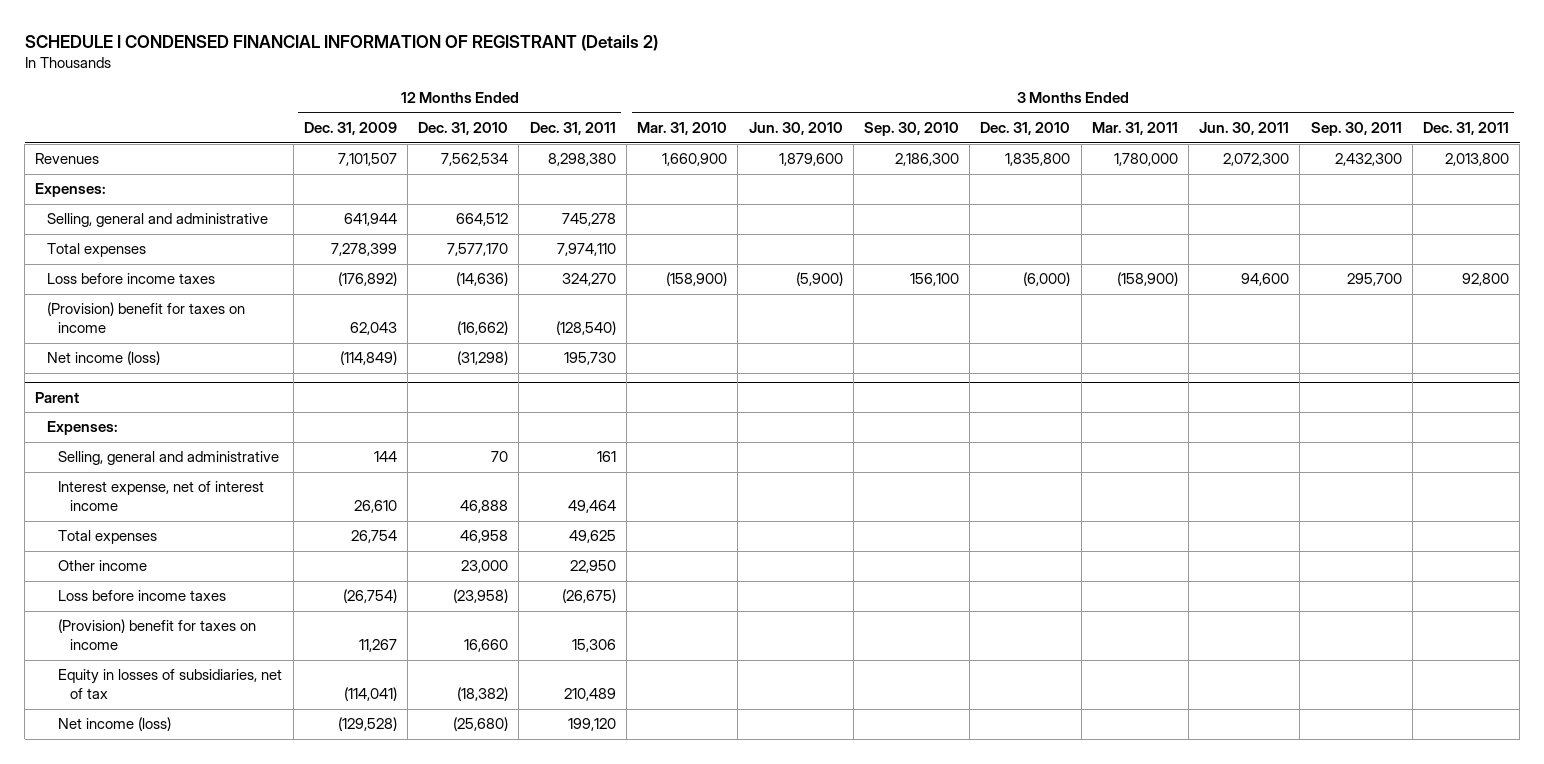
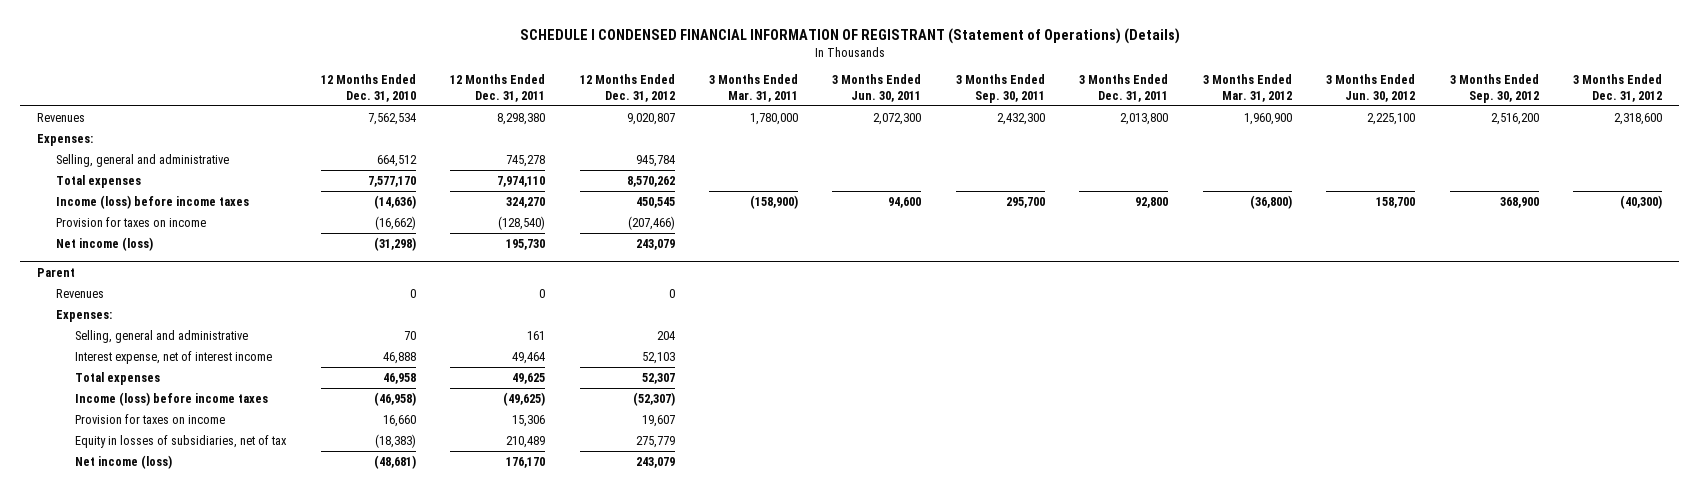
- SCHEDULE I CONDENSED FINANCIAL INFORMATION OF REGISTRANT (Details 2)
+ SCHEDULE I CONDENSED FINANCIAL INFORMATION OF REGISTRANT (Statement of Operations) (Details)
- | 12 Months Ended Dec. 31, 2009 | 12 Months Ended Dec. 31, 2010 | 12 Months Ended Dec. 31, 2011 | 3 Months Ended Mar. 31, 2010 | 3 Months Ended Jun. 30, 2010 | 3 Months Ended Sep. 30, 2010 | 3 Months Ended Dec. 31, 2010 | 3 Months Ended Mar. 31, 2011 | 3 Months Ended Jun. 30, 2011 | 3 Months Ended Sep. 30, 2011 | 3 Months Ended Dec. 31, 2011
+ | 12 Months Ended Dec. 31, 2010 | 12 Months Ended Dec. 31, 2011 | 12 Months Ended Dec. 31, 2012 | 3 Months Ended Mar. 31, 2011 | 3 Months Ended Jun. 30, 2011 | 3 Months Ended Sep. 30, 2011 | 3 Months Ended Dec. 31, 2011 | 3 Months Ended Mar. 31, 2012 | 3 Months Ended Jun. 30, 2012 | 3 Months Ended Sep. 30, 2012 | 3 Months Ended Dec. 31, 2012
- Loss before income taxes | (176,892) | (14,636) | 324,270 | (158,900) | (5,900) | 156,100 | (6,000) | (158,900) | 94,600 | 295,700 | 92,800
- (Provision) benefit for taxes on income | 62,043 | (16,662) | (128,540) | | | | | | | |
+ Income (loss) before income taxes | (14,636) | 324,270 | 450,545 | (158,900) | 94,600 | 295,700 | 92,800 | (36,800) | 158,700 | 368,900 | (40,300)
+ Provision for taxes on income | (16,662) | (128,540) | (207,466) | | | | | | | |
@ Parent
+ Revenues | 0 | 0 | 0 | | | | | | | |
- Other income | | 23,000 | 22,950 | | | | | | | |
- Loss before income taxes | (26,754) | (23,958) | (26,675) | | | | | | | |
- (Provision) benefit for taxes on income | 11,267 | 16,660 | 15,306 | | | | | | | |
- Equity in losses of subsidiaries, net of tax | (114,041) | (18,382) | 210,489 | | | | | | | |
- Net income (loss) | (129,528) | (25,680) | 199,120 | | | | | | | |
+ Income (loss) before income taxes | (46,958) | (49,625) | (52,307) | | | | | | | |
+ Provision for taxes on income | 16,660 | 15,306 | 19,607 | | | | | | | |
+ Equity in losses of subsidiaries, net of tax | (18,383) | 210,489 | 275,779 | | | | | | | |
+ Net income (loss) | (48,681) | 176,170 | 243,079 | | | | | | | |

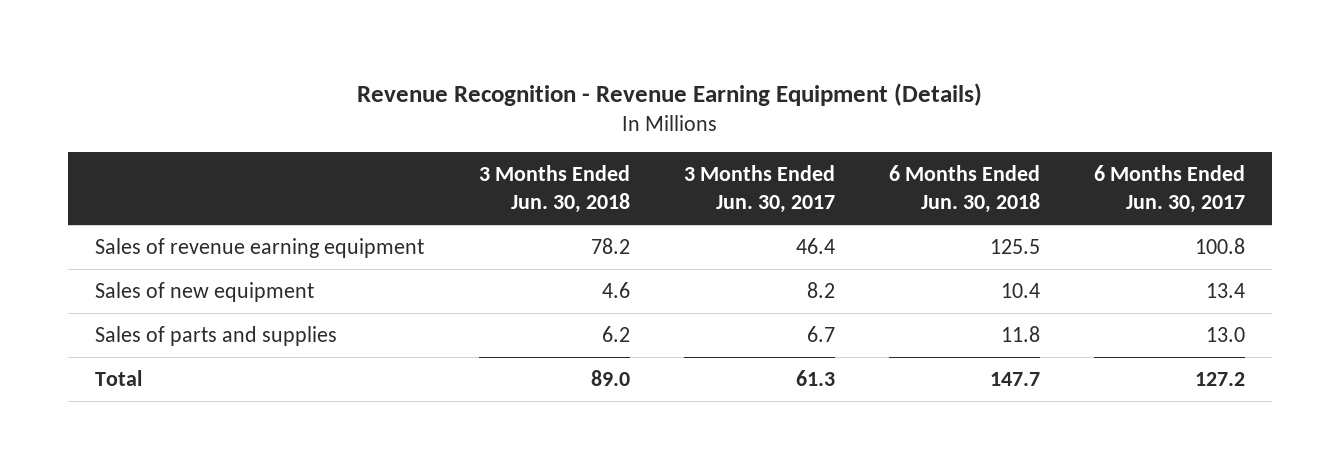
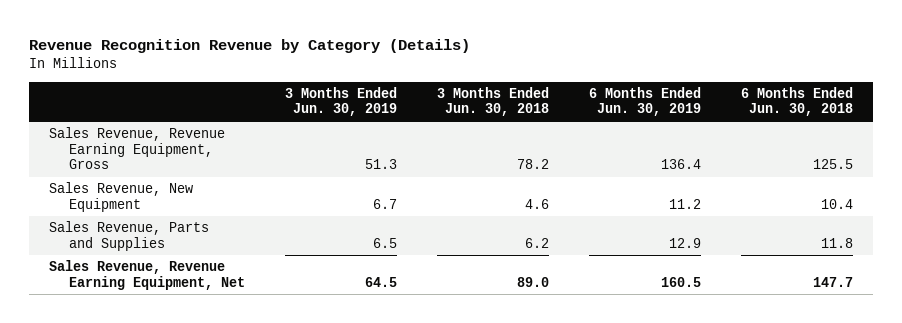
- Revenue Recognition - Revenue Earning Equipment (Details)
+ Revenue Recognition Revenue by Category (Details)
- | 3 Months Ended Jun. 30, 2018 | 3 Months Ended Jun. 30, 2017 | 6 Months Ended Jun. 30, 2018 | 6 Months Ended Jun. 30, 2017
+ | 3 Months Ended Jun. 30, 2019 | 3 Months Ended Jun. 30, 2018 | 6 Months Ended Jun. 30, 2019 | 6 Months Ended Jun. 30, 2018
- Sales of revenue earning equipment | 78.2 | 46.4 | 125.5 | 100.8
- Sales of new equipment | 4.6 | 8.2 | 10.4 | 13.4
- Sales of parts and supplies | 6.2 | 6.7 | 11.8 | 13.0
- Total | 89.0 | 61.3 | 147.7 | 127.2
+ Sales Revenue, Revenue Earning Equipment, Gross | 51.3 | 78.2 | 136.4 | 125.5
+ Sales Revenue, New Equipment | 6.7 | 4.6 | 11.2 | 10.4
+ Sales Revenue, Parts and Supplies | 6.5 | 6.2 | 12.9 | 11.8
+ Sales Revenue, Revenue Earning Equipment, Net | 64.5 | 89.0 | 160.5 | 147.7

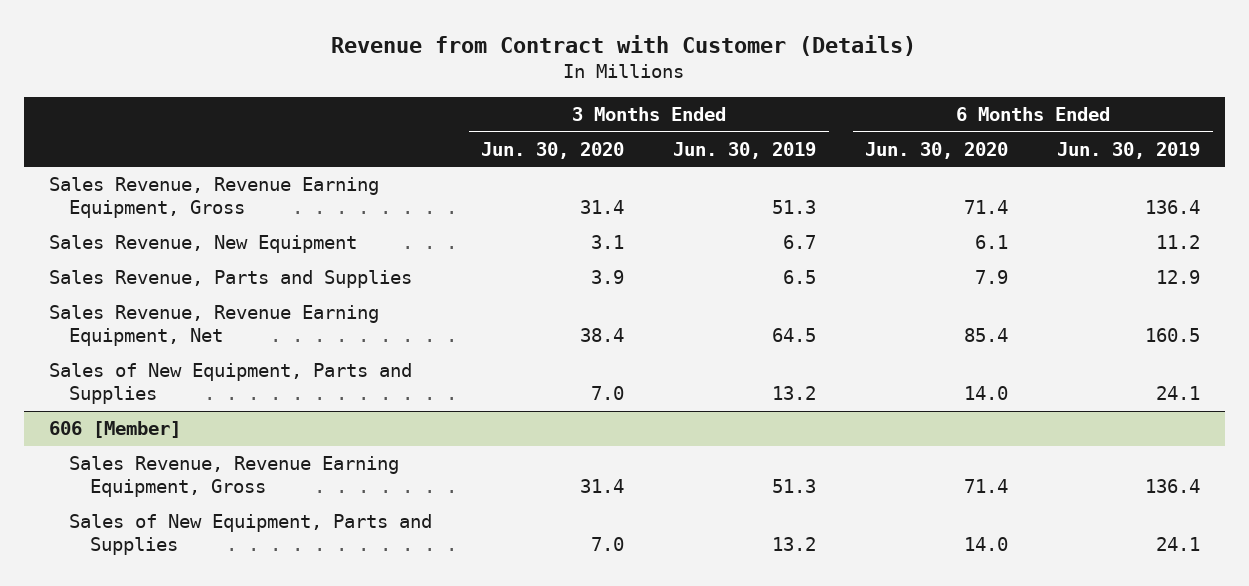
- Revenue Recognition Revenue by Category (Details)
+ Revenue from Contract with Customer (Details)
- | 3 Months Ended Jun. 30, 2019 | 3 Months Ended Jun. 30, 2018 | 6 Months Ended Jun. 30, 2019 | 6 Months Ended Jun. 30, 2018
+ | 3 Months Ended Jun. 30, 2020 | 3 Months Ended Jun. 30, 2019 | 6 Months Ended Jun. 30, 2020 | 6 Months Ended Jun. 30, 2019
+ Sales of New Equipment, Parts and Supplies | 7.0 | 13.2 | 14.0 | 24.1
+ 606 [Member]
+ Sales Revenue, Revenue Earning Equipment, Gross | 31.4 | 51.3 | 71.4 | 136.4
+ Sales of New Equipment, Parts and Supplies | 7.0 | 13.2 | 14.0 | 24.1

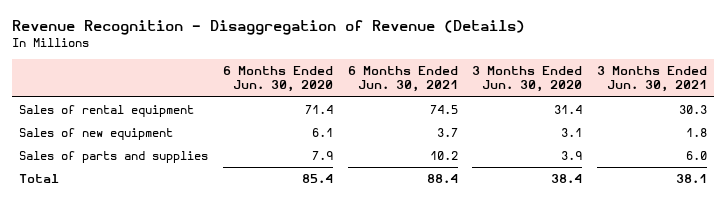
- Revenue from Contract with Customer (Details)
+ Revenue Recognition - Disaggregation of Revenue (Details)
- | 3 Months Ended Jun. 30, 2020 | 3 Months Ended Jun. 30, 2019 | 6 Months Ended Jun. 30, 2020 | 6 Months Ended Jun. 30, 2019
+ | 6 Months Ended Jun. 30, 2020 | 6 Months Ended Jun. 30, 2021 | 3 Months Ended Jun. 30, 2020 | 3 Months Ended Jun. 30, 2021
- Sales Revenue, Revenue Earning Equipment, Gross | 31.4 | 51.3 | 71.4 | 136.4
- Sales Revenue, New Equipment | 3.1 | 6.7 | 6.1 | 11.2
- Sales Revenue, Parts and Supplies | 3.9 | 6.5 | 7.9 | 12.9
- Sales Revenue, Revenue Earning Equipment, Net | 38.4 | 64.5 | 85.4 | 160.5
- Sales of New Equipment, Parts and Supplies | 7.0 | 13.2 | 14.0 | 24.1
- 606 [Member]
- Sales Revenue, Revenue Earning Equipment, Gross | 31.4 | 51.3 | 71.4 | 136.4
- Sales of New Equipment, Parts and Supplies | 7.0 | 13.2 | 14.0 | 24.1
+ Sales of rental equipment | 71.4 | 74.5 | 31.4 | 30.3
+ Sales of new equipment | 6.1 | 3.7 | 3.1 | 1.8
+ Sales of parts and supplies | 7.9 | 10.2 | 3.9 | 6.0
+ Total | 85.4 | 88.4 | 38.4 | 38.1

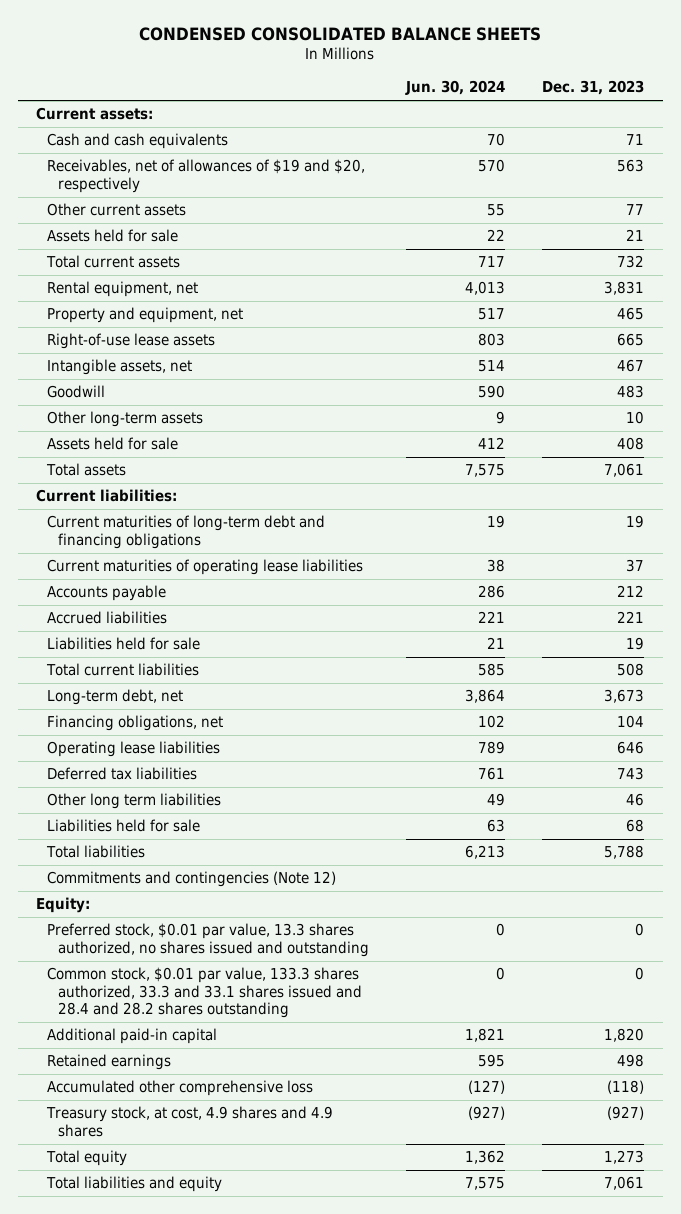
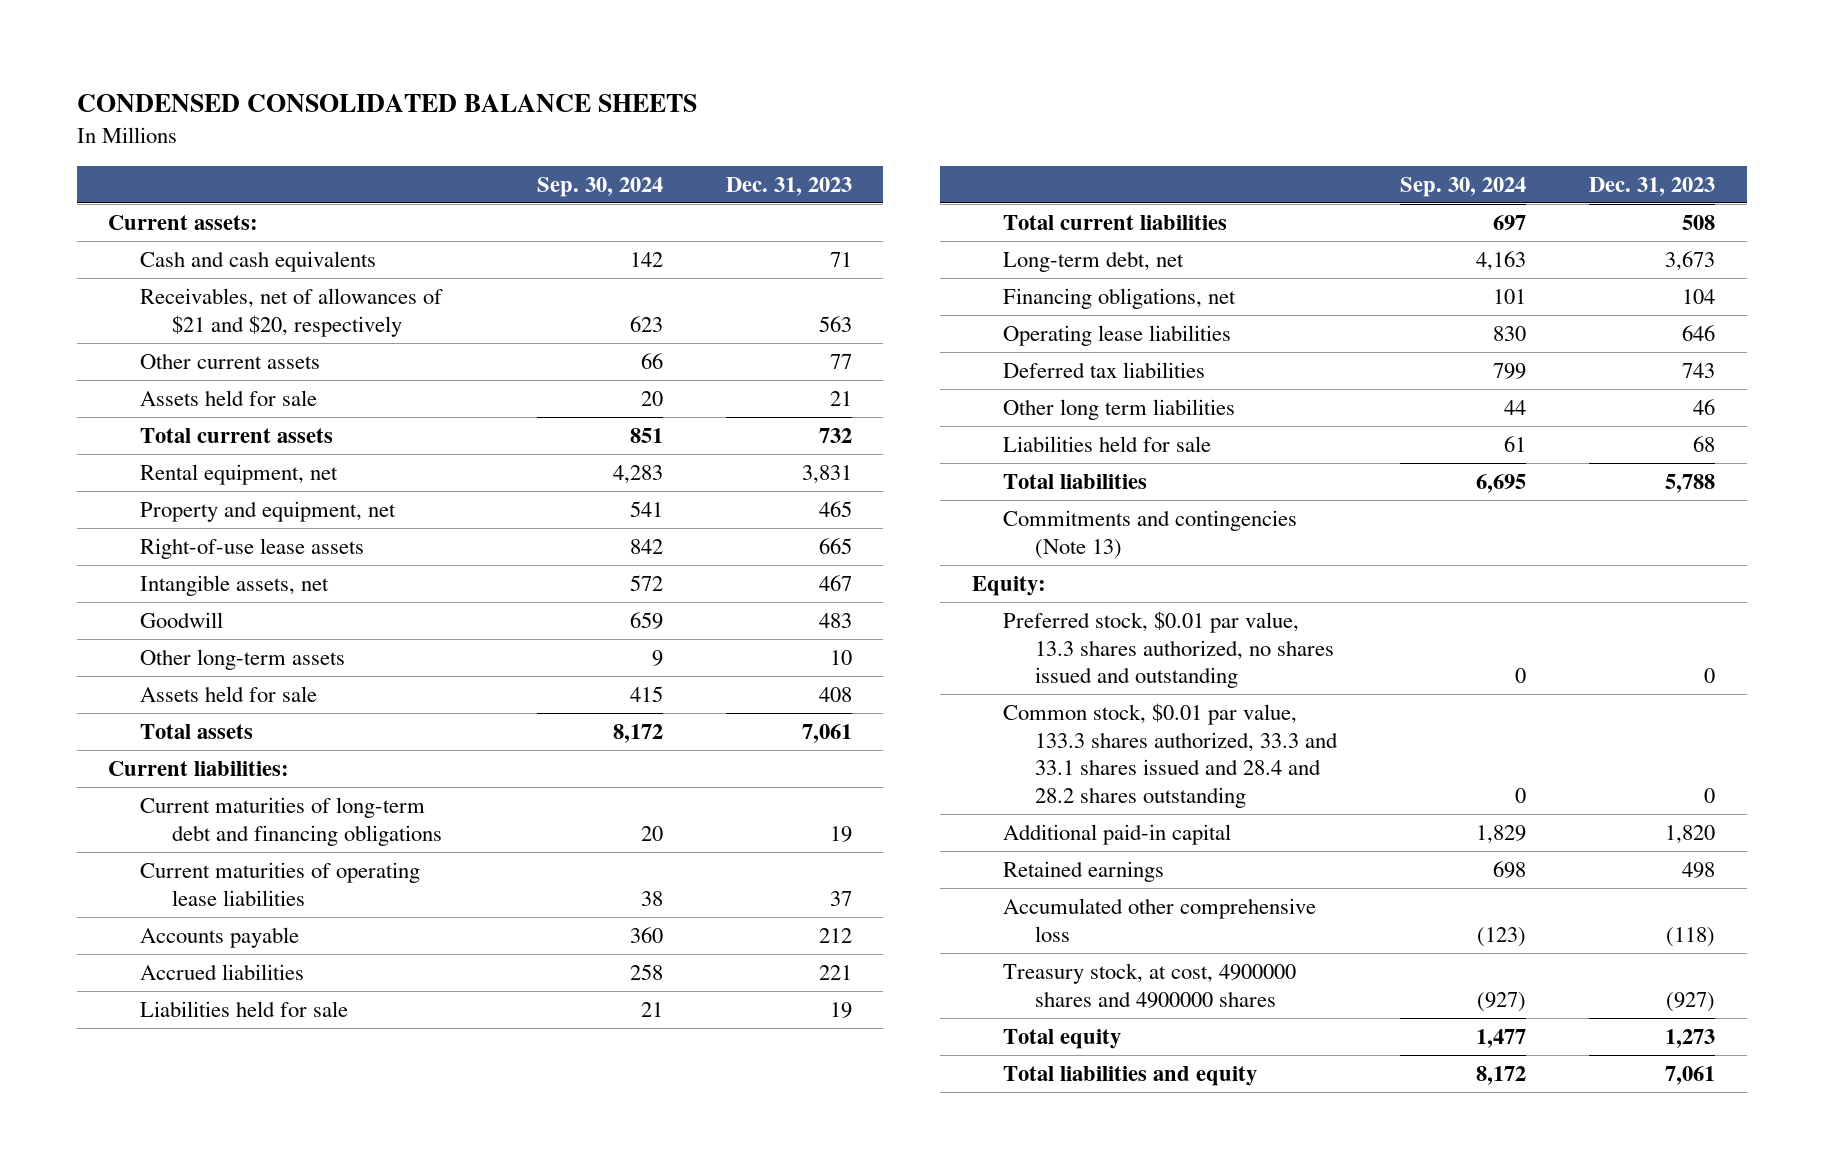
- | Jun. 30, 2024 | Dec. 31, 2023
+ | Sep. 30, 2024 | Dec. 31, 2023
- Receivables, net of allowances of $19 and $20, respectively | 570 | 563
+ Receivables, net of allowances of $21 and $20, respectively | 623 | 563
- Commitments and contingencies (Note 12)
+ Commitments and contingencies (Note 13)
- Treasury stock, at cost, 4.9 shares and 4.9 shares | (927) | (927)
+ Treasury stock, at cost, 4900000 shares and 4900000 shares | (927) | (927)

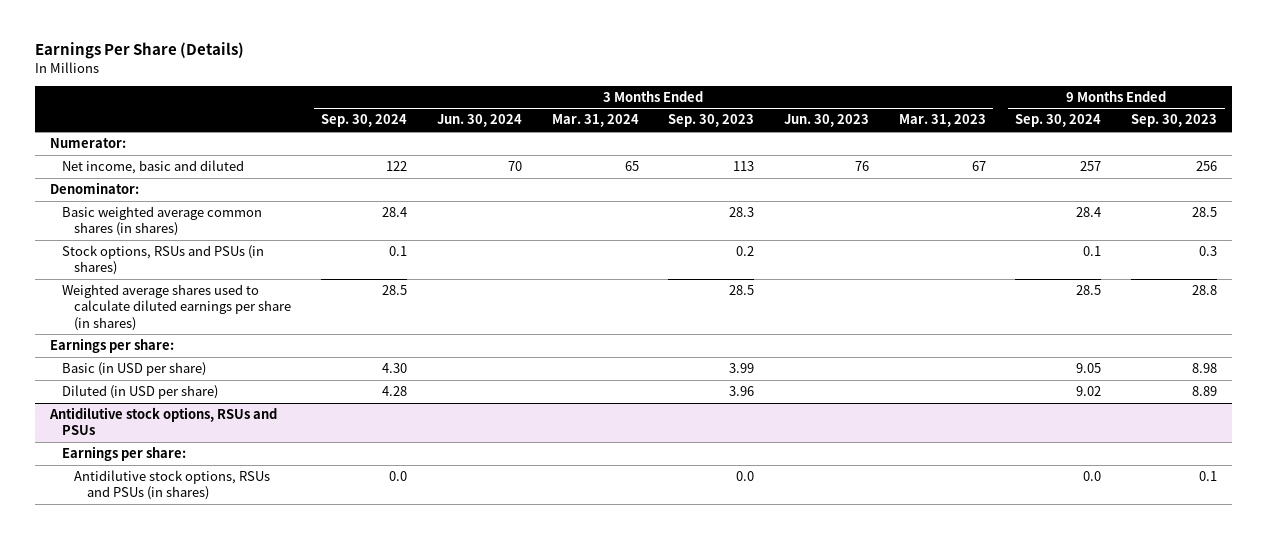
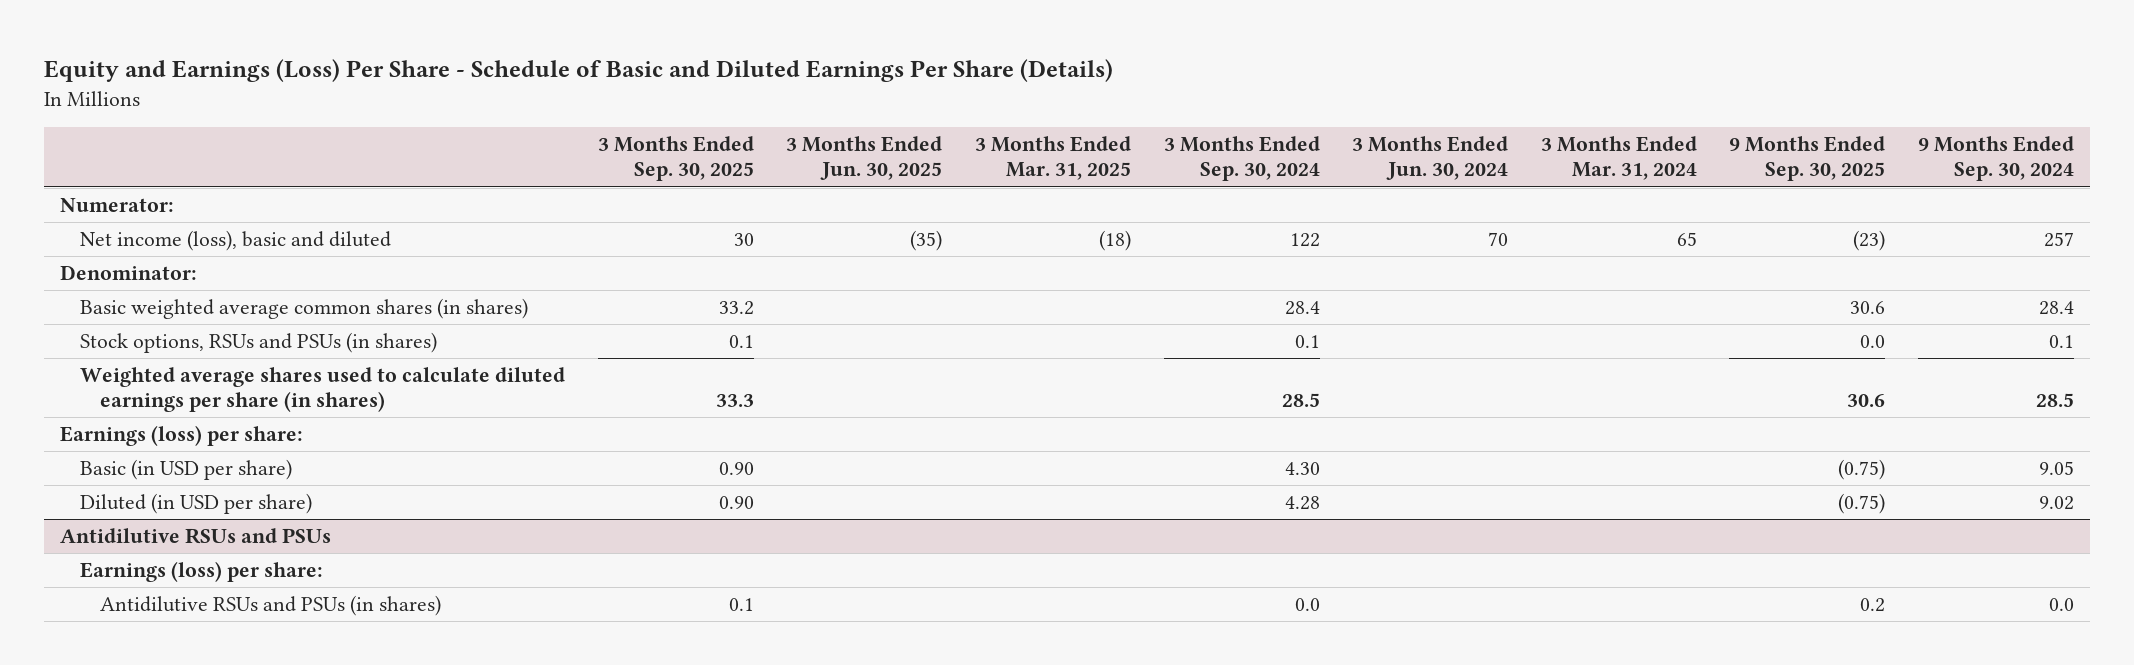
- Earnings Per Share (Details)
+ Equity and Earnings (Loss) Per Share - Schedule of Basic and Diluted Earnings Per Share (Details)
- | 3 Months Ended Sep. 30, 2024 | 3 Months Ended Jun. 30, 2024 | 3 Months Ended Mar. 31, 2024 | 3 Months Ended Sep. 30, 2023 | 3 Months Ended Jun. 30, 2023 | 3 Months Ended Mar. 31, 2023 | 9 Months Ended Sep. 30, 2024 | 9 Months Ended Sep. 30, 2023
+ | 3 Months Ended Sep. 30, 2025 | 3 Months Ended Jun. 30, 2025 | 3 Months Ended Mar. 31, 2025 | 3 Months Ended Sep. 30, 2024 | 3 Months Ended Jun. 30, 2024 | 3 Months Ended Mar. 31, 2024 | 9 Months Ended Sep. 30, 2025 | 9 Months Ended Sep. 30, 2024
- Net income, basic and diluted | 122 | 70 | 65 | 113 | 76 | 67 | 257 | 256
+ Net income (loss), basic and diluted | 30 | (35) | (18) | 122 | 70 | 65 | (23) | 257
- Earnings per share:
+ Earnings (loss) per share:
- Antidilutive stock options, RSUs and PSUs
- Earnings per share:
- Antidilutive stock options, RSUs and PSUs (in shares) | 0.0 | | | 0.0 | | | 0.0 | 0.1
+ Antidilutive RSUs and PSUs
+ Earnings (loss) per share:
+ Antidilutive RSUs and PSUs (in shares) | 0.1 | | | 0.0 | | | 0.2 | 0.0

